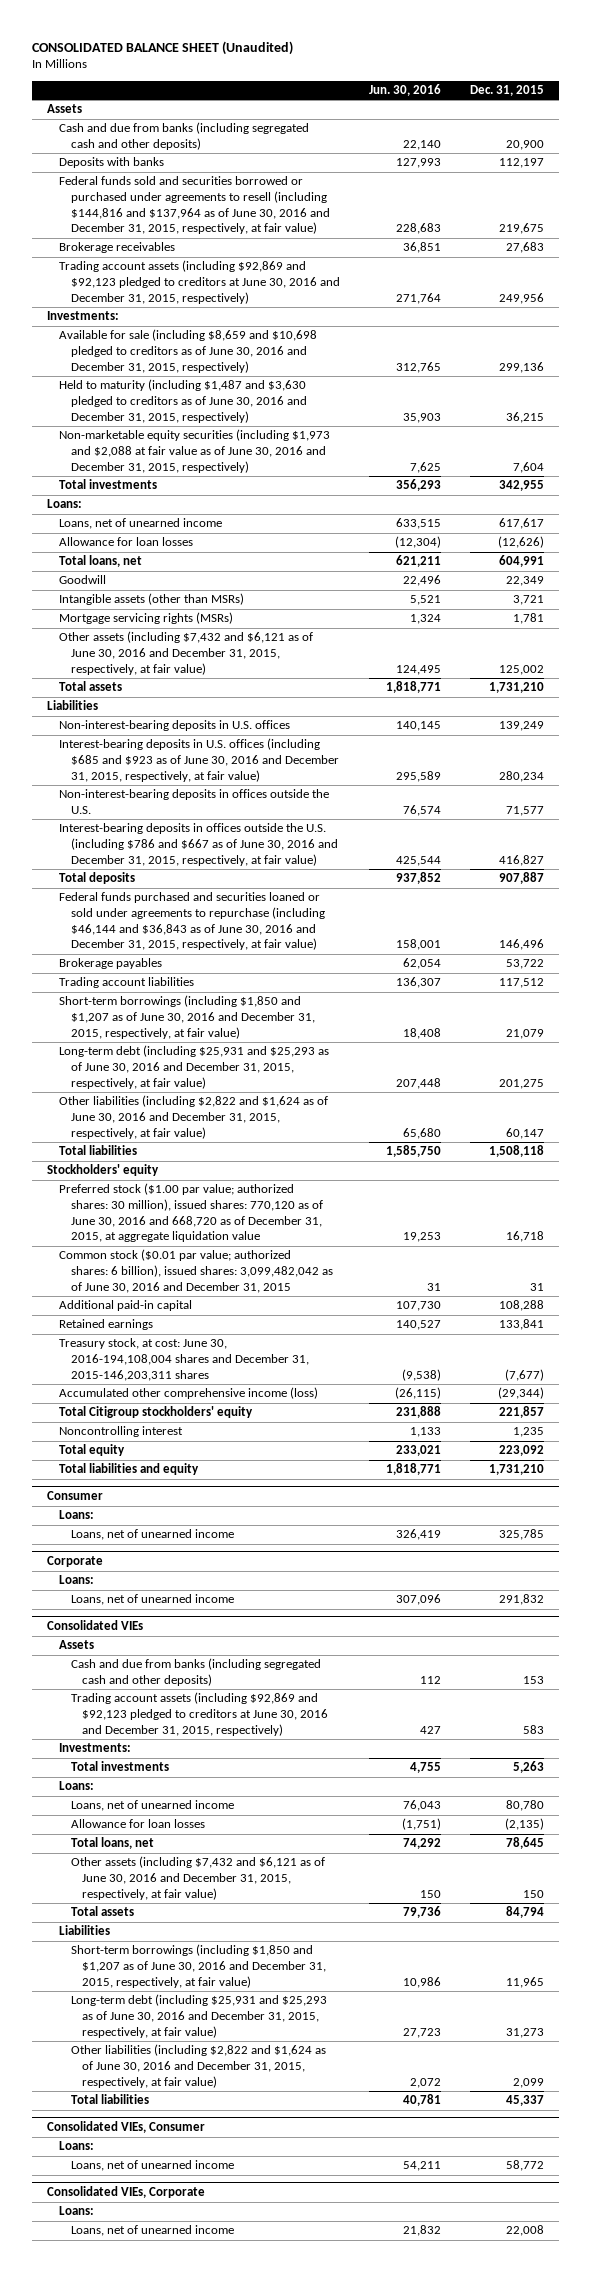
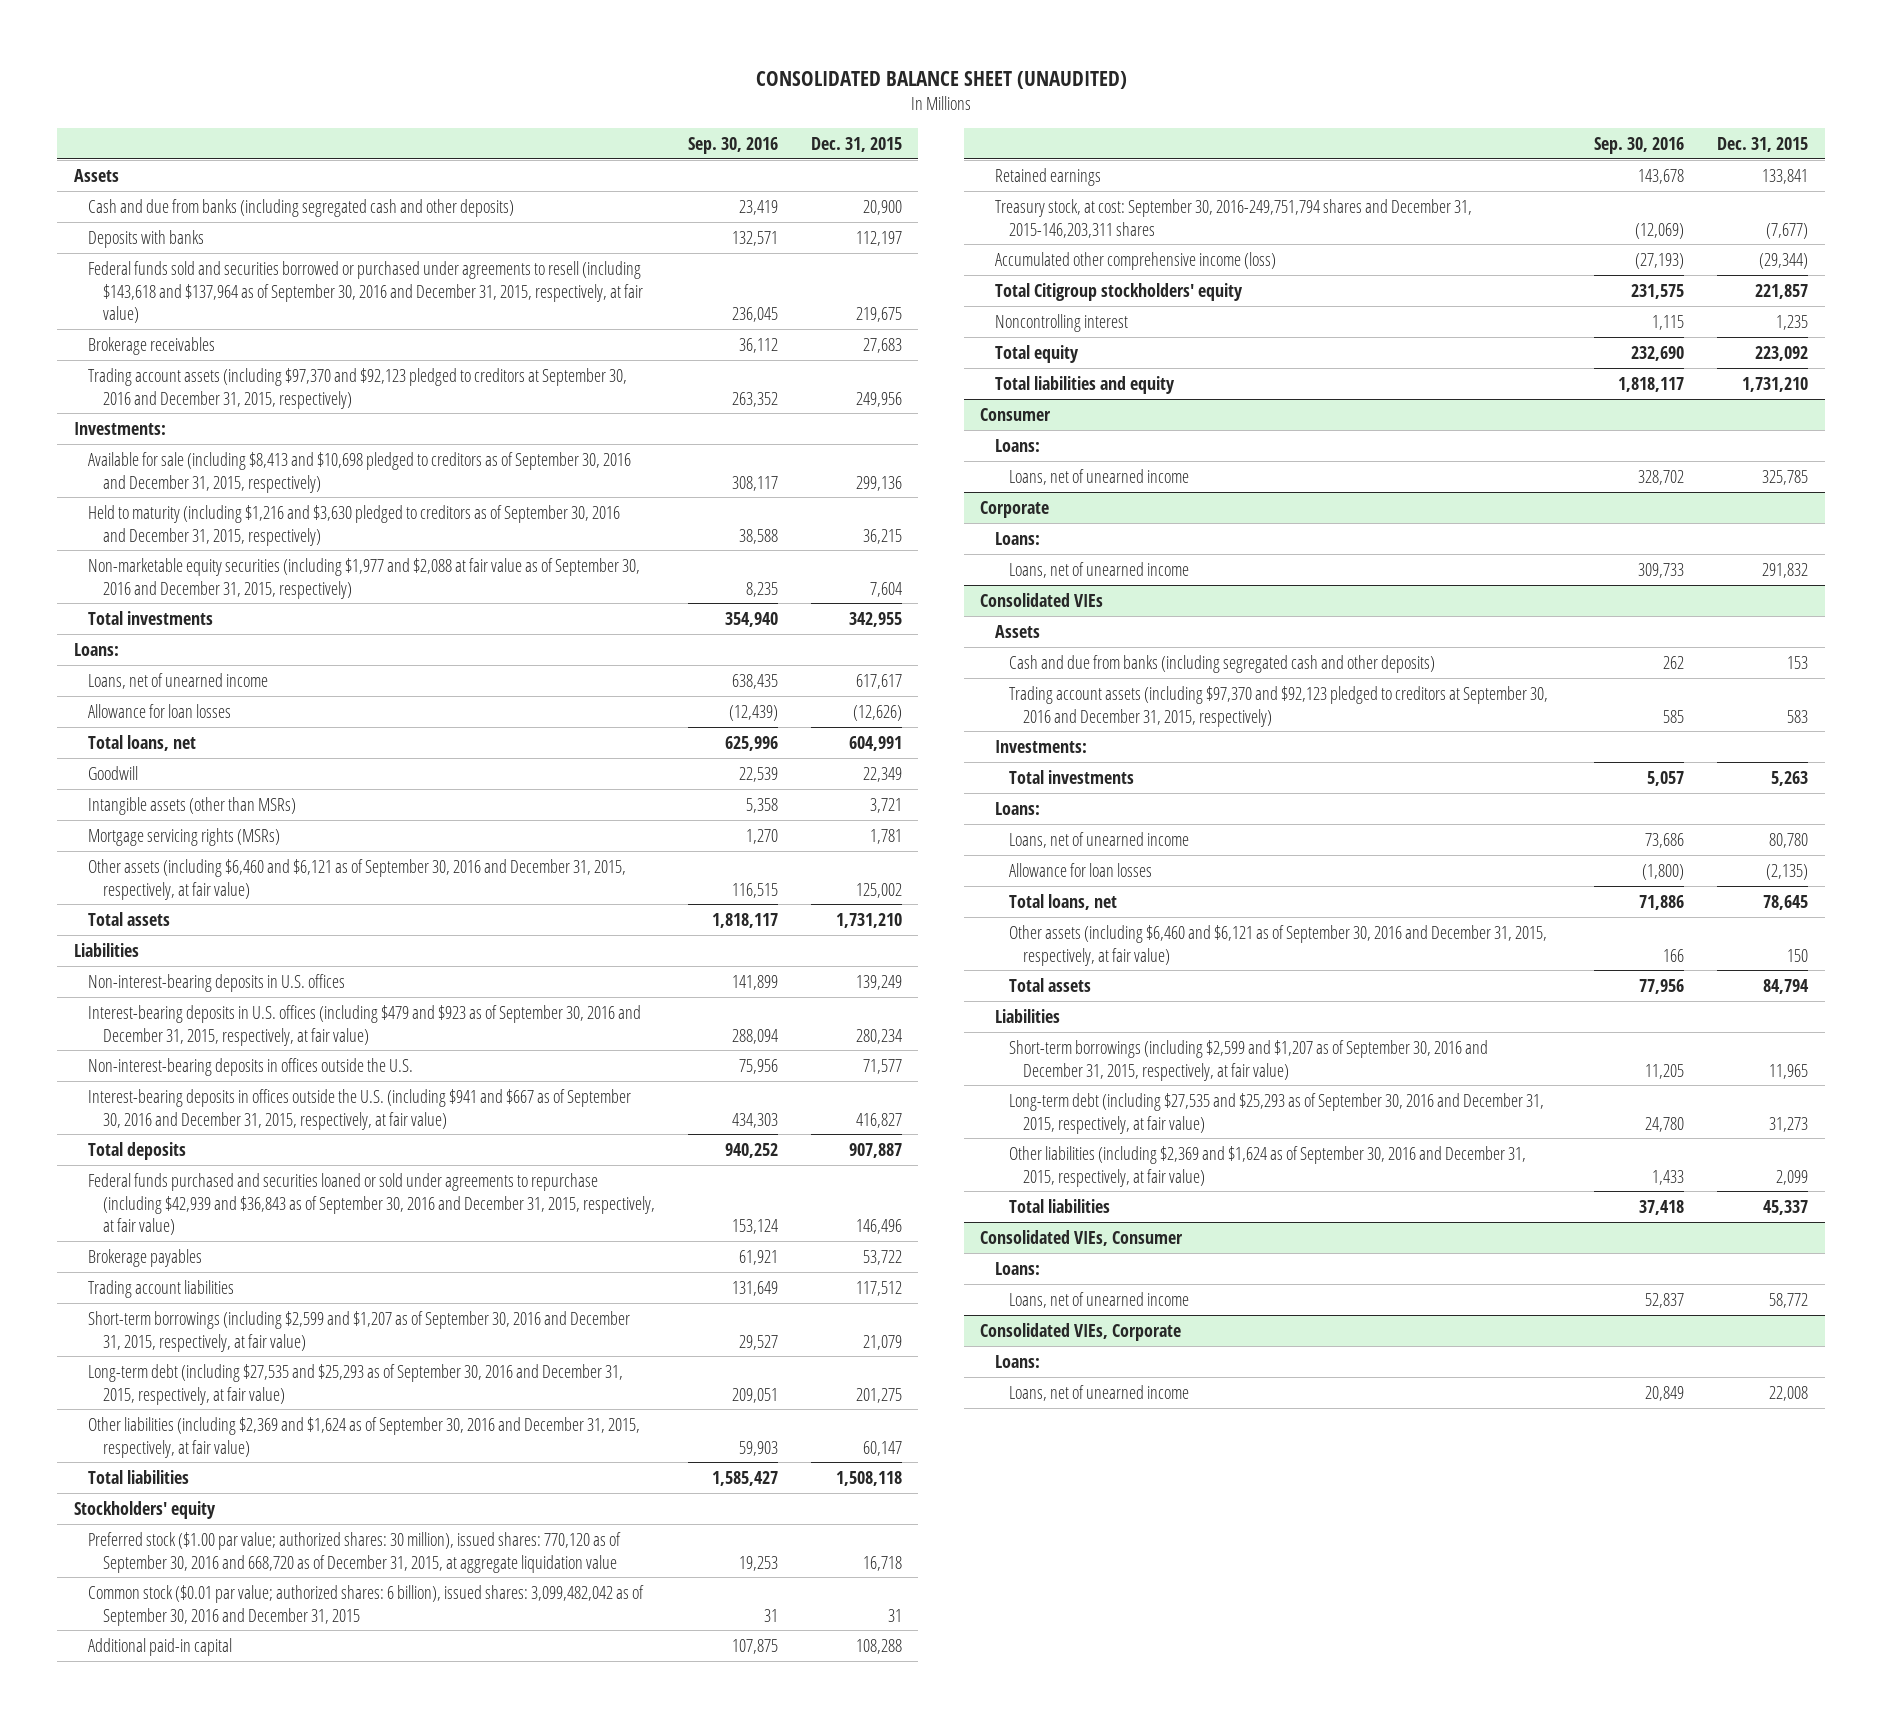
- CONSOLIDATED BALANCE SHEET (Unaudited)
+ CONSOLIDATED BALANCE SHEET (UNAUDITED)
- | Jun. 30, 2016 | Dec. 31, 2015
+ | Sep. 30, 2016 | Dec. 31, 2015
- Federal funds sold and securities borrowed or purchased under agreements to resell (including $144,816 and $137,964 as of June 30, 2016 and December 31, 2015, respectively, at fair value) | 228,683 | 219,675
+ Federal funds sold and securities borrowed or purchased under agreements to resell (including $143,618 and $137,964 as of September 30, 2016 and December 31, 2015, respectively, at fair value) | 236,045 | 219,675
- Trading account assets (including $92,869 and $92,123 pledged to creditors at June 30, 2016 and December 31, 2015, respectively) | 271,764 | 249,956
+ Trading account assets (including $97,370 and $92,123 pledged to creditors at September 30, 2016 and December 31, 2015, respectively) | 263,352 | 249,956
- Available for sale (including $8,659 and $10,698 pledged to creditors as of June 30, 2016 and December 31, 2015, respectively) | 312,765 | 299,136
- Held to maturity (including $1,487 and $3,630 pledged to creditors as of June 30, 2016 and December 31, 2015, respectively) | 35,903 | 36,215
- Non-marketable equity securities (including $1,973 and $2,088 at fair value as of June 30, 2016 and December 31, 2015, respectively) | 7,625 | 7,604
+ Available for sale (including $8,413 and $10,698 pledged to creditors as of September 30, 2016 and December 31, 2015, respectively) | 308,117 | 299,136
+ Held to maturity (including $1,216 and $3,630 pledged to creditors as of September 30, 2016 and December 31, 2015, respectively) | 38,588 | 36,215
+ Non-marketable equity securities (including $1,977 and $2,088 at fair value as of September 30, 2016 and December 31, 2015, respectively) | 8,235 | 7,604
- Other assets (including $7,432 and $6,121 as of June 30, 2016 and December 31, 2015, respectively, at fair value) | 124,495 | 125,002
+ Other assets (including $6,460 and $6,121 as of September 30, 2016 and December 31, 2015, respectively, at fair value) | 116,515 | 125,002
- Interest-bearing deposits in U.S. offices (including $685 and $923 as of June 30, 2016 and December 31, 2015, respectively, at fair value) | 295,589 | 280,234
+ Interest-bearing deposits in U.S. offices (including $479 and $923 as of September 30, 2016 and December 31, 2015, respectively, at fair value) | 288,094 | 280,234
- Interest-bearing deposits in offices outside the U.S. (including $786 and $667 as of June 30, 2016 and December 31, 2015, respectively, at fair value) | 425,544 | 416,827
+ Interest-bearing deposits in offices outside the U.S. (including $941 and $667 as of September 30, 2016 and December 31, 2015, respectively, at fair value) | 434,303 | 416,827
- Federal funds purchased and securities loaned or sold under agreements to repurchase (including $46,144 and $36,843 as of June 30, 2016 and December 31, 2015, respectively, at fair value) | 158,001 | 146,496
+ Federal funds purchased and securities loaned or sold under agreements to repurchase (including $42,939 and $36,843 as of September 30, 2016 and December 31, 2015, respectively, at fair value) | 153,124 | 146,496
- Short-term borrowings (including $1,850 and $1,207 as of June 30, 2016 and December 31, 2015, respectively, at fair value) | 18,408 | 21,079
- Long-term debt (including $25,931 and $25,293 as of June 30, 2016 and December 31, 2015, respectively, at fair value) | 207,448 | 201,275
- Other liabilities (including $2,822 and $1,624 as of June 30, 2016 and December 31, 2015, respectively, at fair value) | 65,680 | 60,147
+ Short-term borrowings (including $2,599 and $1,207 as of September 30, 2016 and December 31, 2015, respectively, at fair value) | 29,527 | 21,079
+ Long-term debt (including $27,535 and $25,293 as of September 30, 2016 and December 31, 2015, respectively, at fair value) | 209,051 | 201,275
+ Other liabilities (including $2,369 and $1,624 as of September 30, 2016 and December 31, 2015, respectively, at fair value) | 59,903 | 60,147
- Preferred stock ($1.00 par value; authorized shares: 30 million), issued shares: 770,120 as of June 30, 2016 and 668,720 as of December 31, 2015, at aggregate liquidation value | 19,253 | 16,718
- Common stock ($0.01 par value; authorized shares: 6 billion), issued shares: 3,099,482,042 as of June 30, 2016 and December 31, 2015 | 31 | 31
+ Preferred stock ($1.00 par value; authorized shares: 30 million), issued shares: 770,120 as of September 30, 2016 and 668,720 as of December 31, 2015, at aggregate liquidation value | 19,253 | 16,718
+ Common stock ($0.01 par value; authorized shares: 6 billion), issued shares: 3,099,482,042 as of September 30, 2016 and December 31, 2015 | 31 | 31
- Treasury stock, at cost: June 30, 2016-194,108,004 shares and December 31, 2015-146,203,311 shares | (9,538) | (7,677)
+ Treasury stock, at cost: September 30, 2016-249,751,794 shares and December 31, 2015-146,203,311 shares | (12,069) | (7,677)
@ Consolidated VIEs
- Trading account assets (including $92,869 and $92,123 pledged to creditors at June 30, 2016 and December 31, 2015, respectively) | 427 | 583
+ Trading account assets (including $97,370 and $92,123 pledged to creditors at September 30, 2016 and December 31, 2015, respectively) | 585 | 583
- Other assets (including $7,432 and $6,121 as of June 30, 2016 and December 31, 2015, respectively, at fair value) | 150 | 150
+ Other assets (including $6,460 and $6,121 as of September 30, 2016 and December 31, 2015, respectively, at fair value) | 166 | 150
- Short-term borrowings (including $1,850 and $1,207 as of June 30, 2016 and December 31, 2015, respectively, at fair value) | 10,986 | 11,965
- Long-term debt (including $25,931 and $25,293 as of June 30, 2016 and December 31, 2015, respectively, at fair value) | 27,723 | 31,273
- Other liabilities (including $2,822 and $1,624 as of June 30, 2016 and December 31, 2015, respectively, at fair value) | 2,072 | 2,099
+ Short-term borrowings (including $2,599 and $1,207 as of September 30, 2016 and December 31, 2015, respectively, at fair value) | 11,205 | 11,965
+ Long-term debt (including $27,535 and $25,293 as of September 30, 2016 and December 31, 2015, respectively, at fair value) | 24,780 | 31,273
+ Other liabilities (including $2,369 and $1,624 as of September 30, 2016 and December 31, 2015, respectively, at fair value) | 1,433 | 2,099

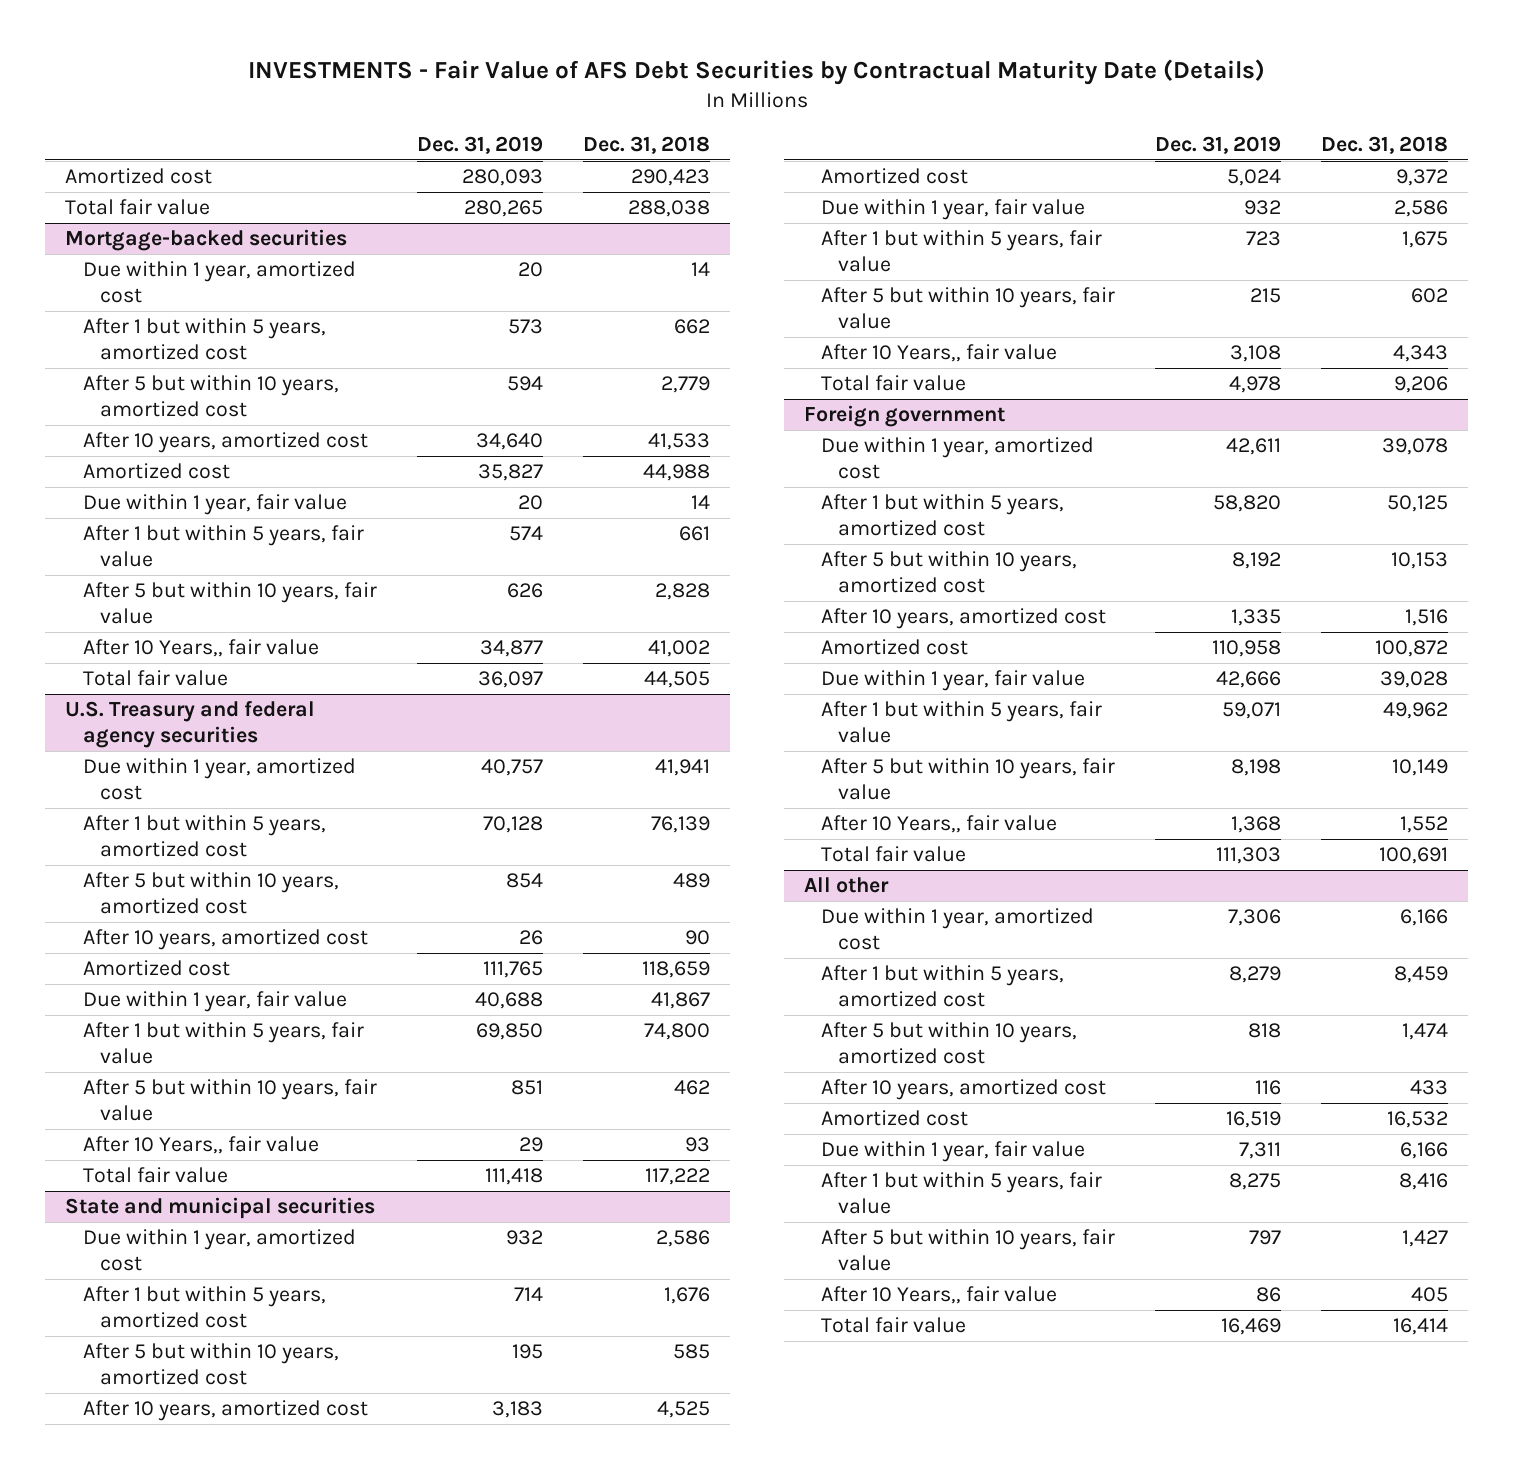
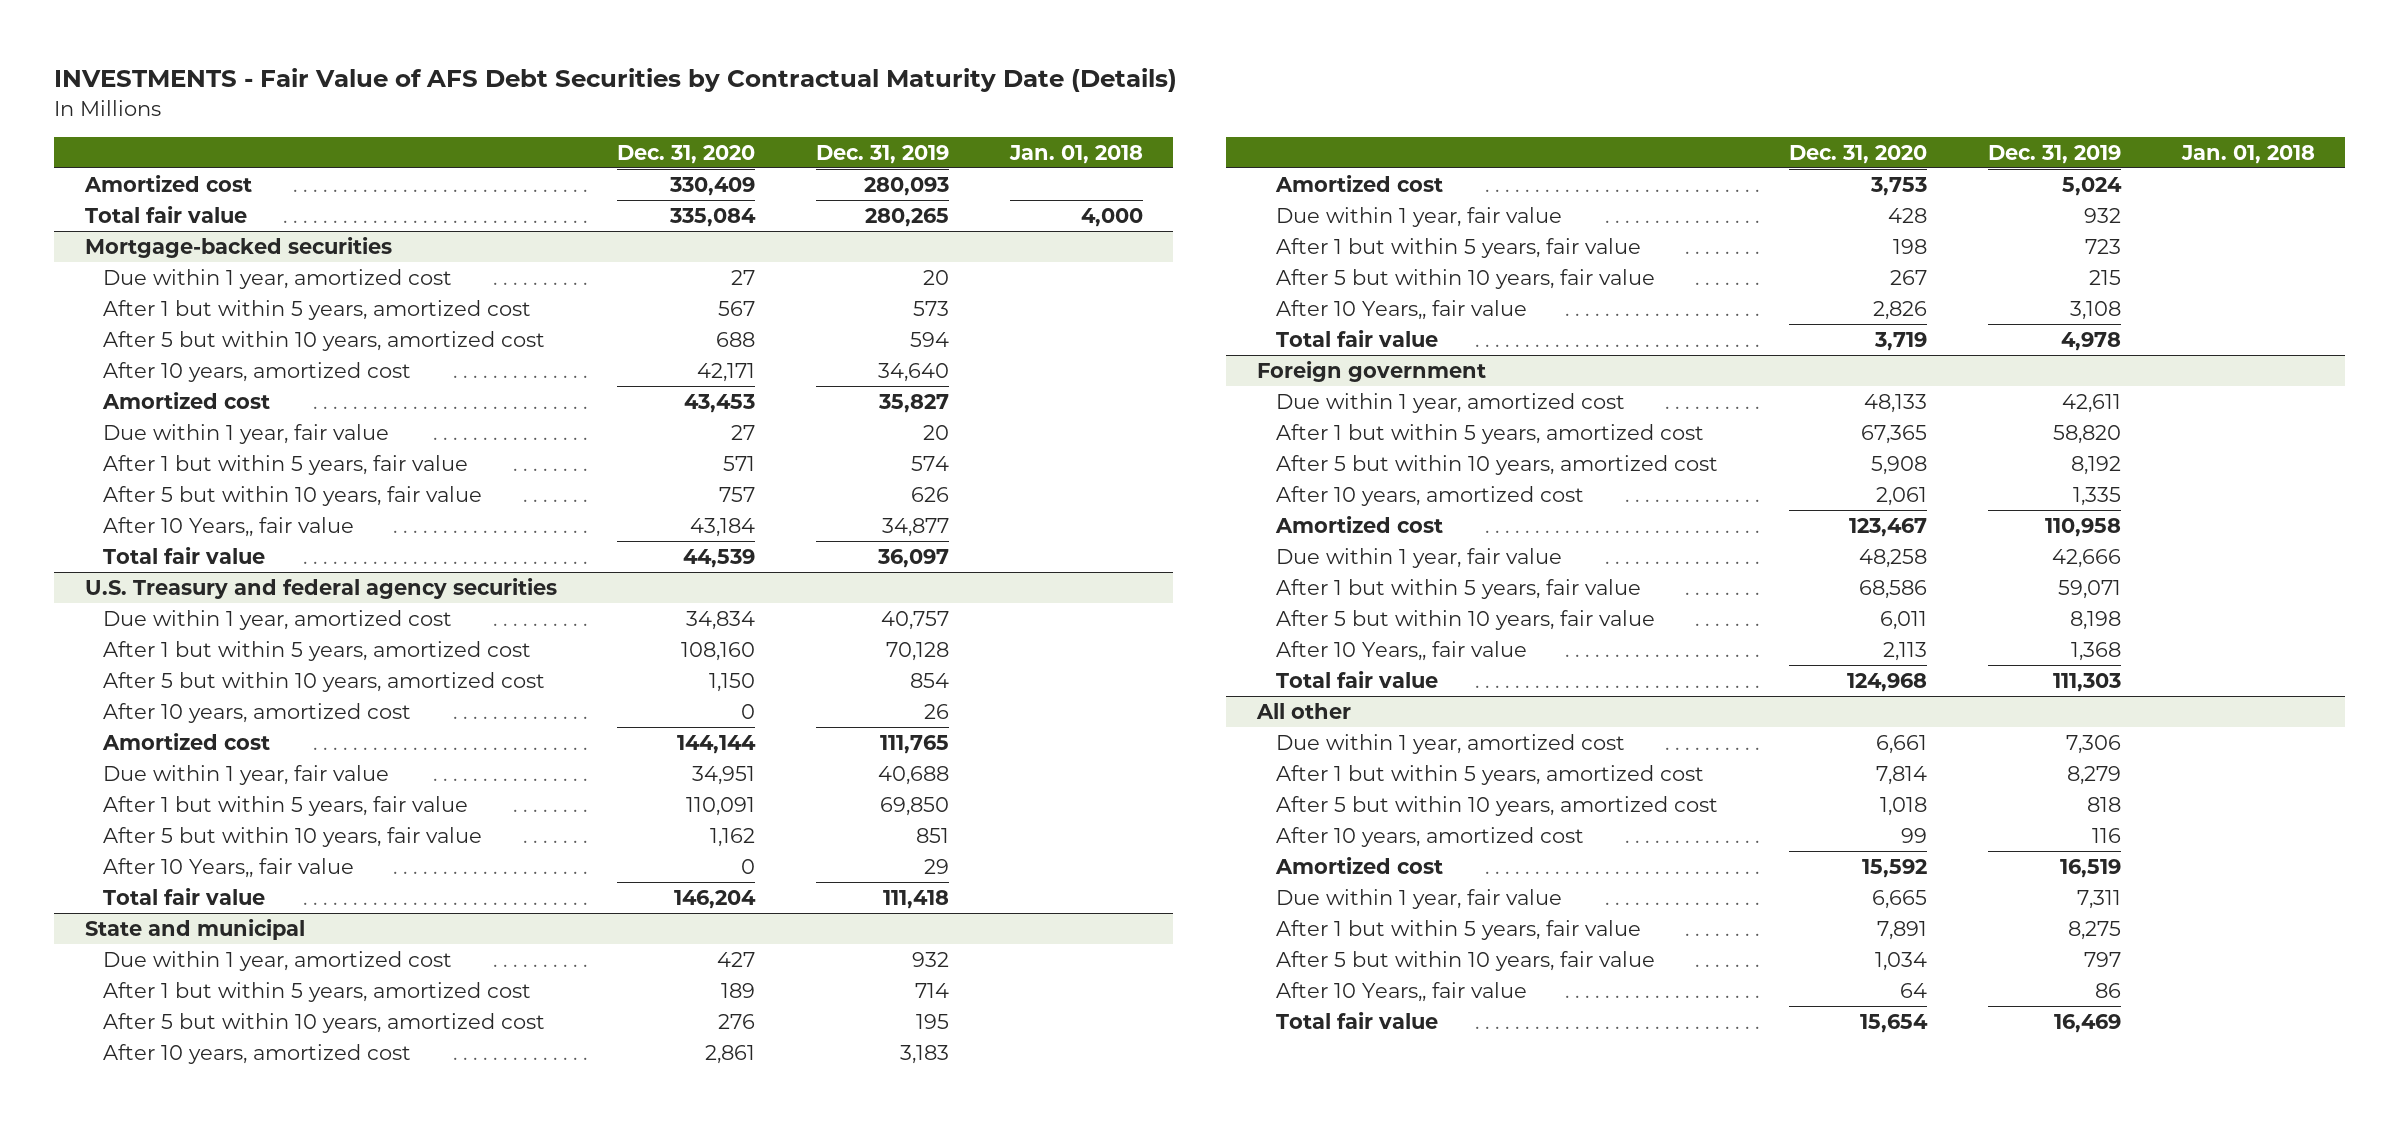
- | Dec. 31, 2019 | Dec. 31, 2018
+ | Dec. 31, 2020 | Dec. 31, 2019 | Jan. 01, 2018
- State and municipal securities
+ State and municipal

